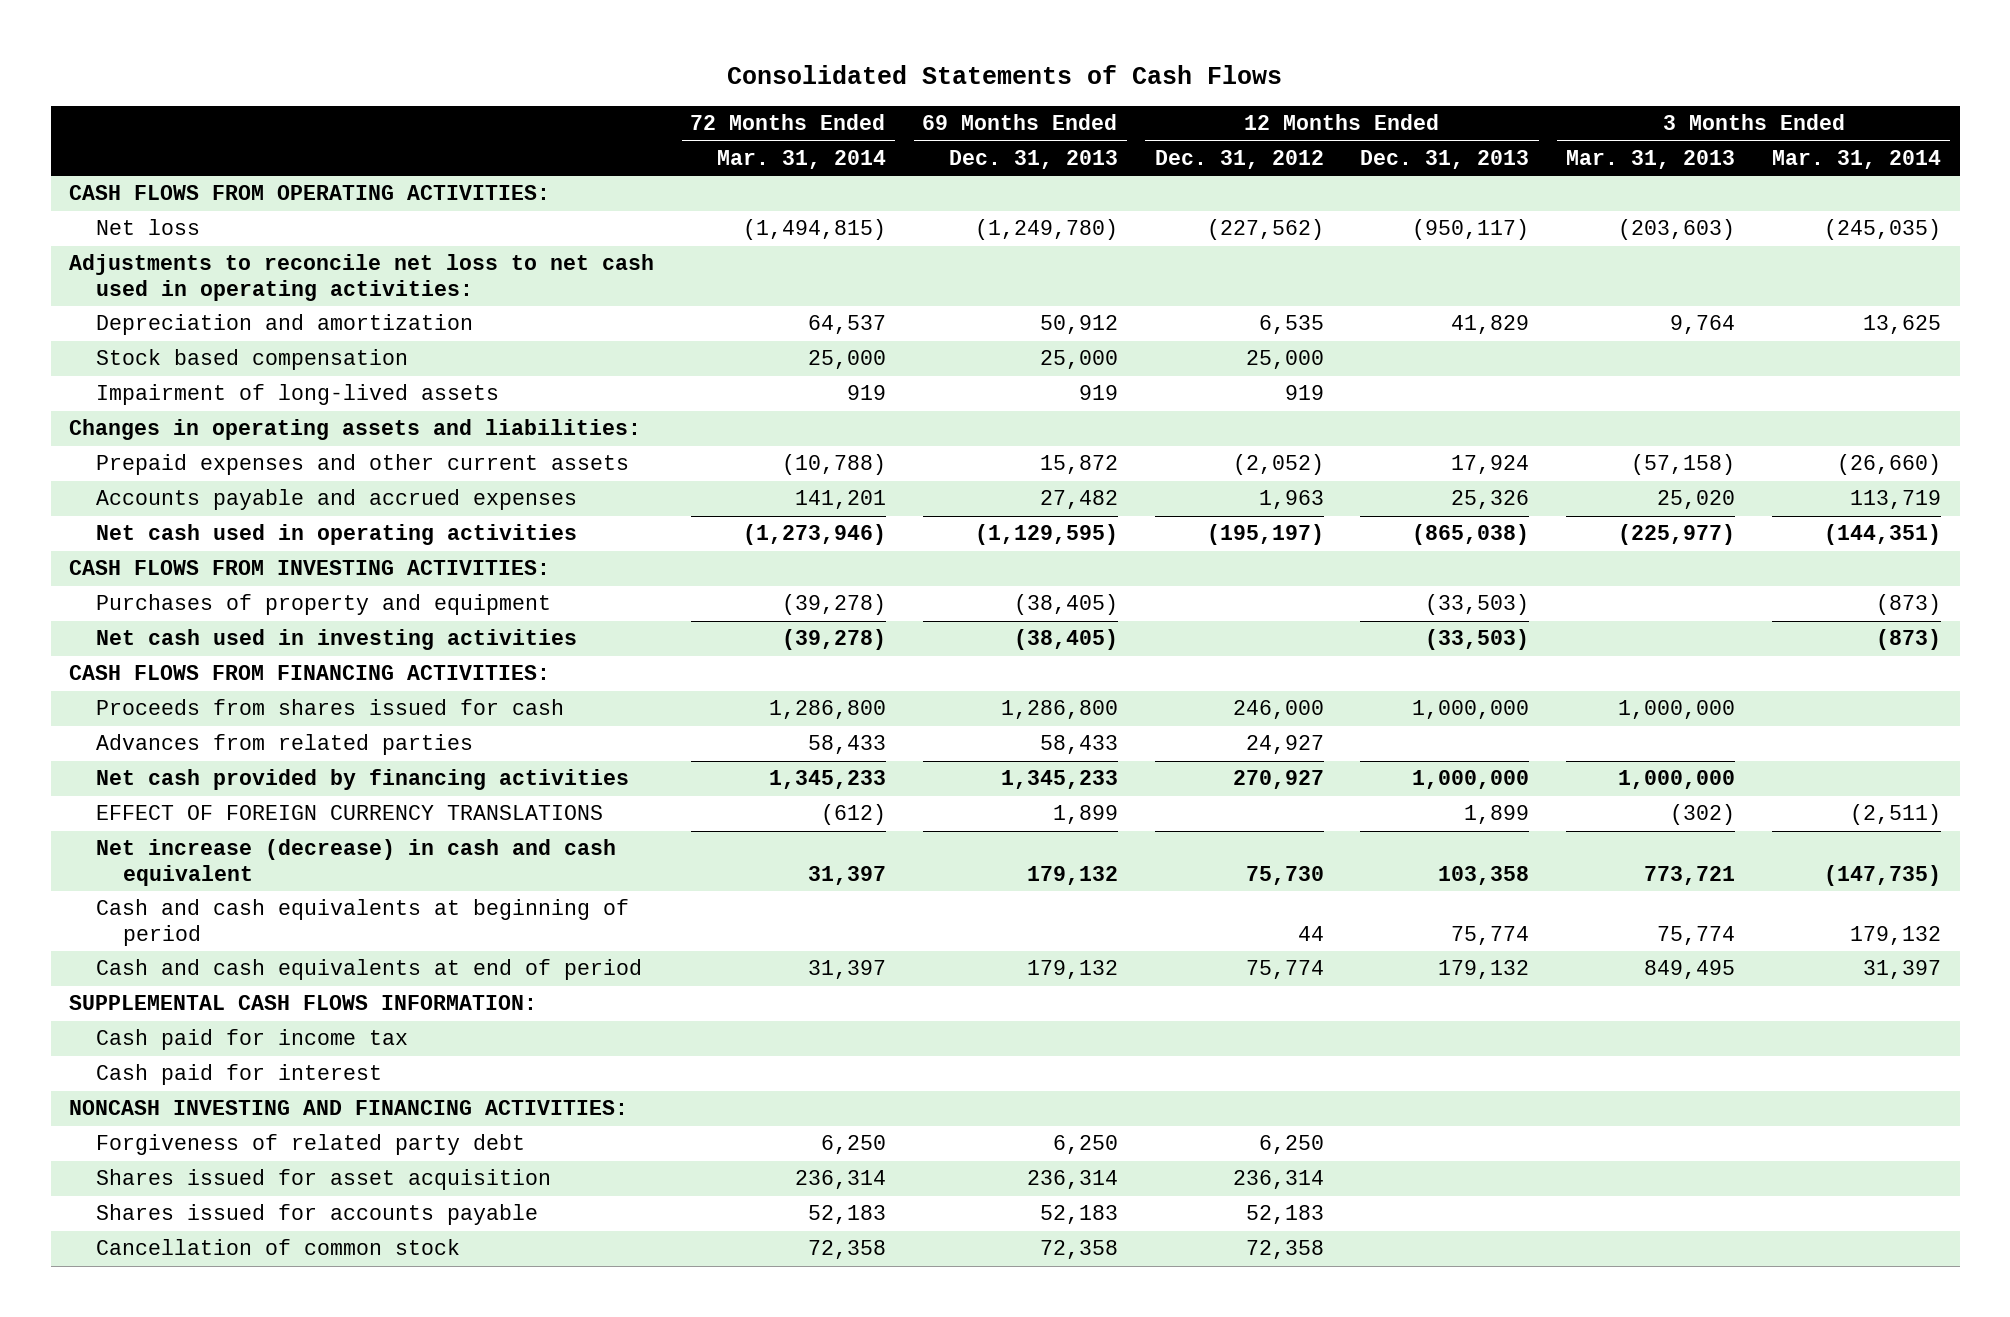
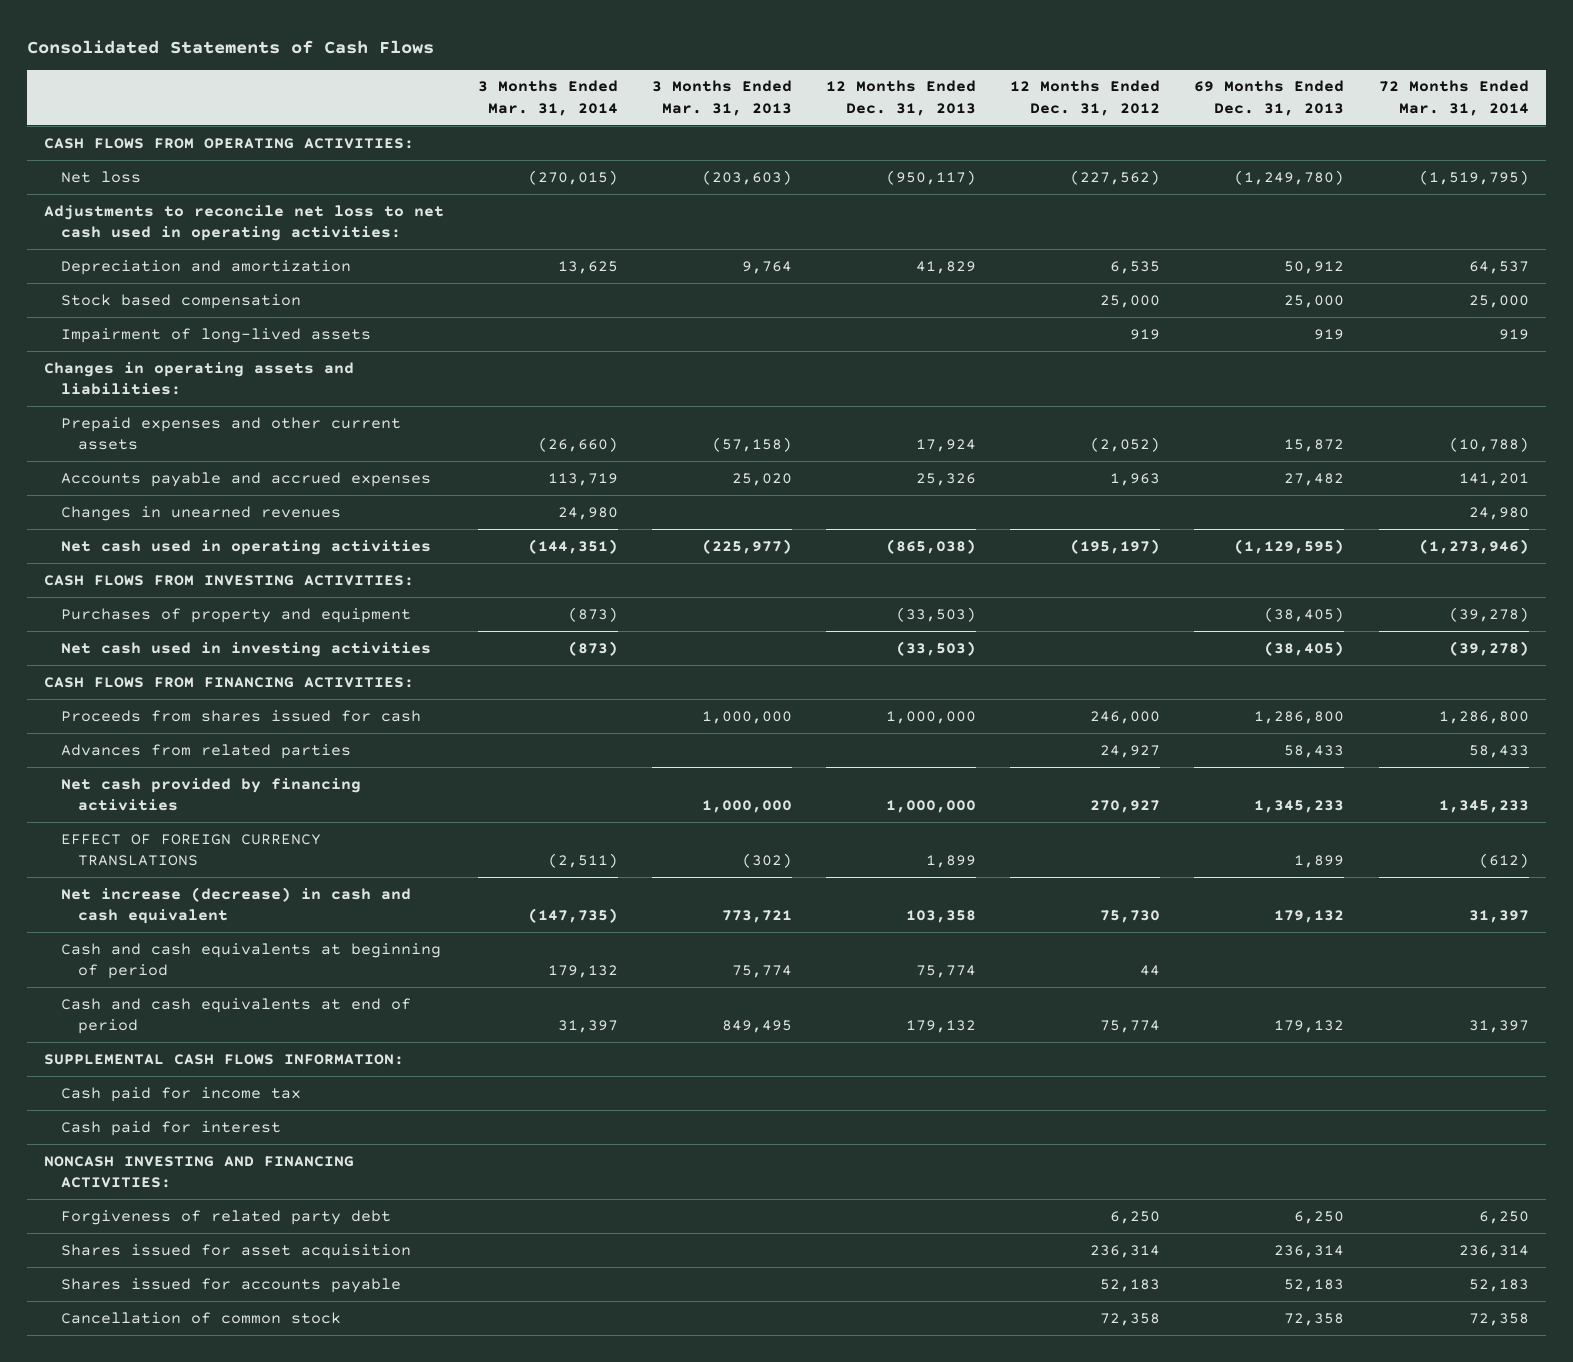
- | 72 Months Ended Mar. 31, 2014 | 69 Months Ended Dec. 31, 2013 | 12 Months Ended Dec. 31, 2012 | 12 Months Ended Dec. 31, 2013 | 3 Months Ended Mar. 31, 2013 | 3 Months Ended Mar. 31, 2014
+ | 3 Months Ended Mar. 31, 2014 | 3 Months Ended Mar. 31, 2013 | 12 Months Ended Dec. 31, 2013 | 12 Months Ended Dec. 31, 2012 | 69 Months Ended Dec. 31, 2013 | 72 Months Ended Mar. 31, 2014
- Net loss | (1,494,815) | (1,249,780) | (227,562) | (950,117) | (203,603) | (245,035)
+ Net loss | (270,015) | (203,603) | (950,117) | (227,562) | (1,249,780) | (1,519,795)
+ Changes in unearned revenues | 24,980 | | | | | 24,980

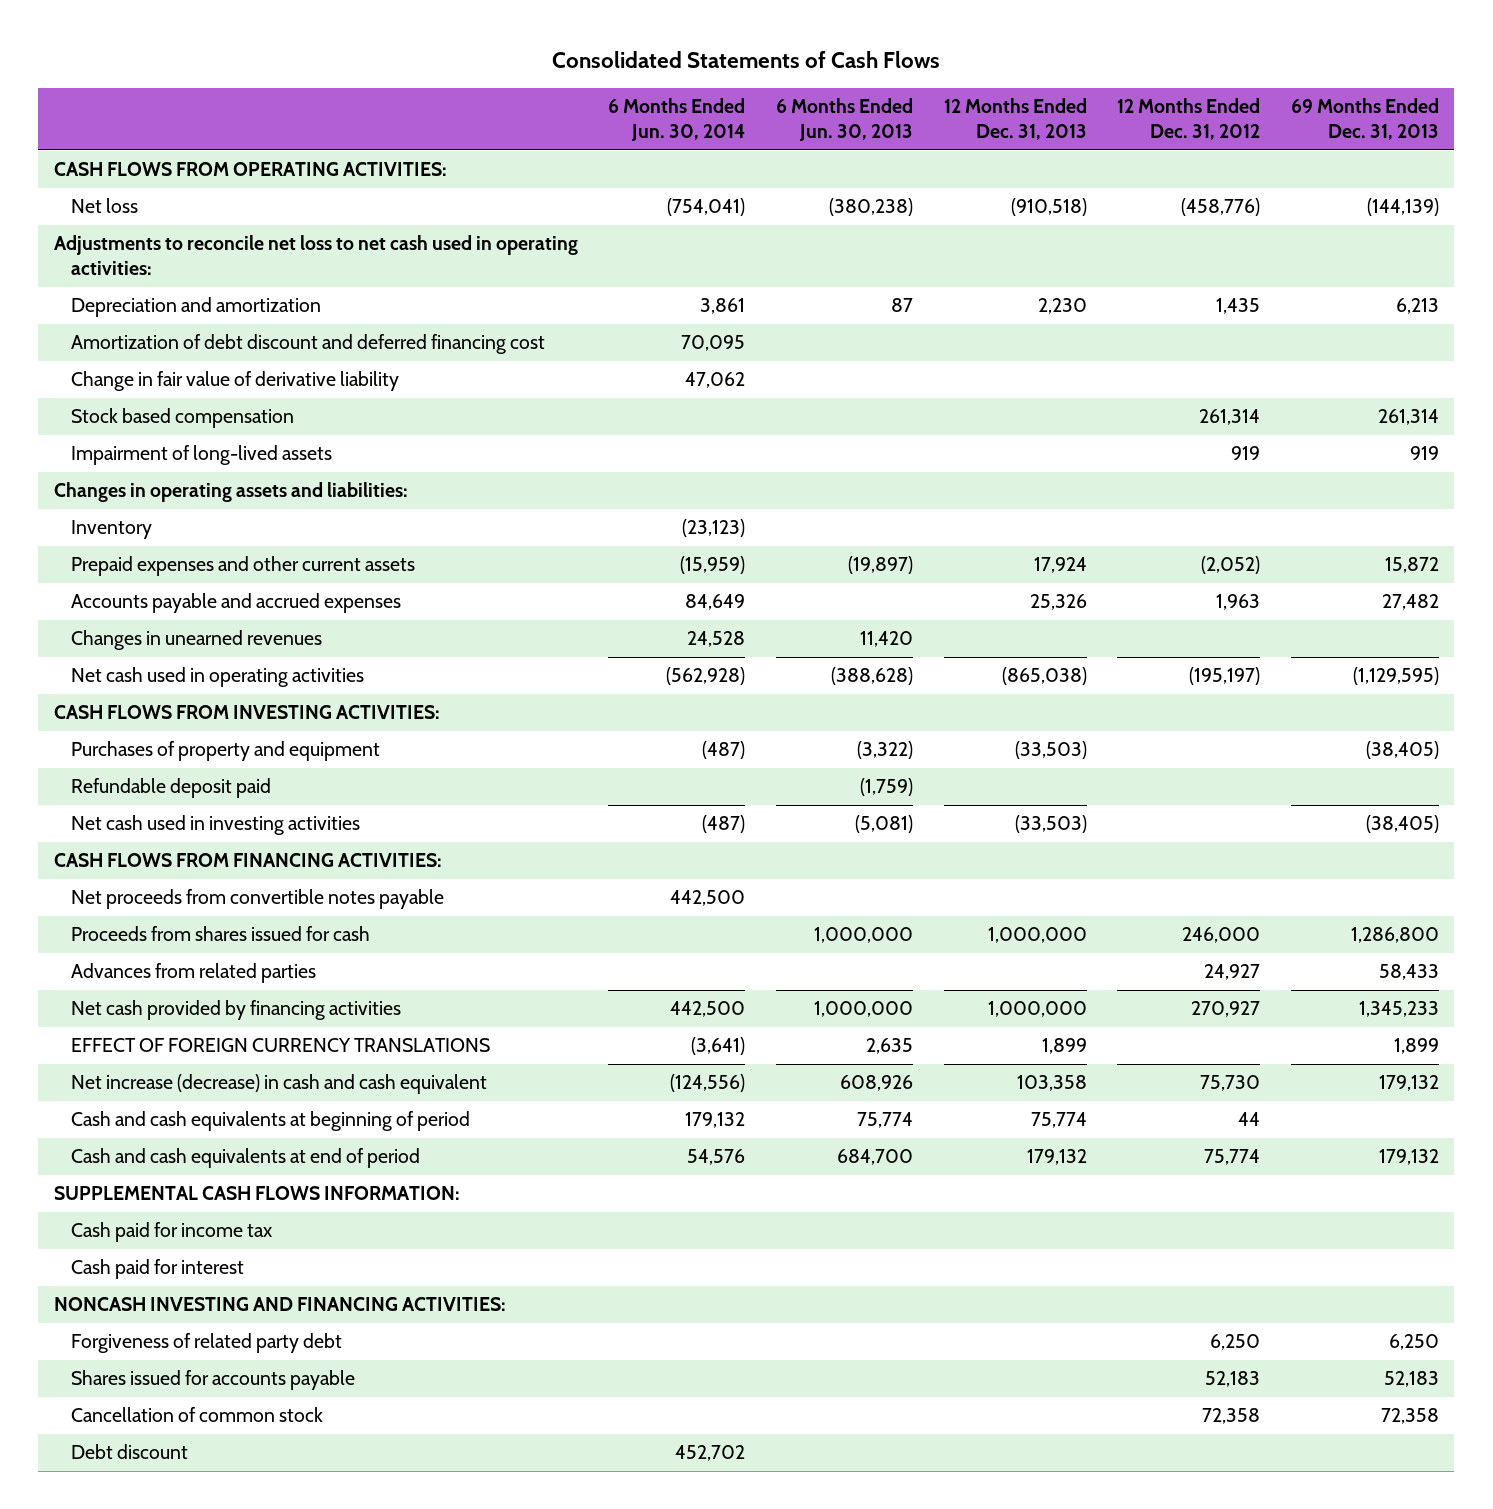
- | 3 Months Ended Mar. 31, 2014 | 3 Months Ended Mar. 31, 2013 | 12 Months Ended Dec. 31, 2013 | 12 Months Ended Dec. 31, 2012 | 69 Months Ended Dec. 31, 2013 | 72 Months Ended Mar. 31, 2014
+ | 6 Months Ended Jun. 30, 2014 | 6 Months Ended Jun. 30, 2013 | 12 Months Ended Dec. 31, 2013 | 12 Months Ended Dec. 31, 2012 | 69 Months Ended Dec. 31, 2013
- Net loss | (270,015) | (203,603) | (950,117) | (227,562) | (1,249,780) | (1,519,795)
+ Net loss | (754,041) | (380,238) | (910,518) | (458,776) | (144,139)
- Depreciation and amortization | 13,625 | 9,764 | 41,829 | 6,535 | 50,912 | 64,537
- Stock based compensation | | | | 25,000 | 25,000 | 25,000
+ Depreciation and amortization | 3,861 | 87 | 2,230 | 1,435 | 6,213
+ Amortization of debt discount and deferred financing cost | 70,095 | | | |
+ Change in fair value of derivative liability | 47,062 | | | |
+ Stock based compensation | | | | 261,314 | 261,314
+ Inventory | (23,123) | | | |
+ Refundable deposit paid | | (1,759) | | |
+ Net proceeds from convertible notes payable | 442,500 | | | |
- Shares issued for asset acquisition | | | | 236,314 | 236,314 | 236,314
+ Debt discount | 452,702 | | | |

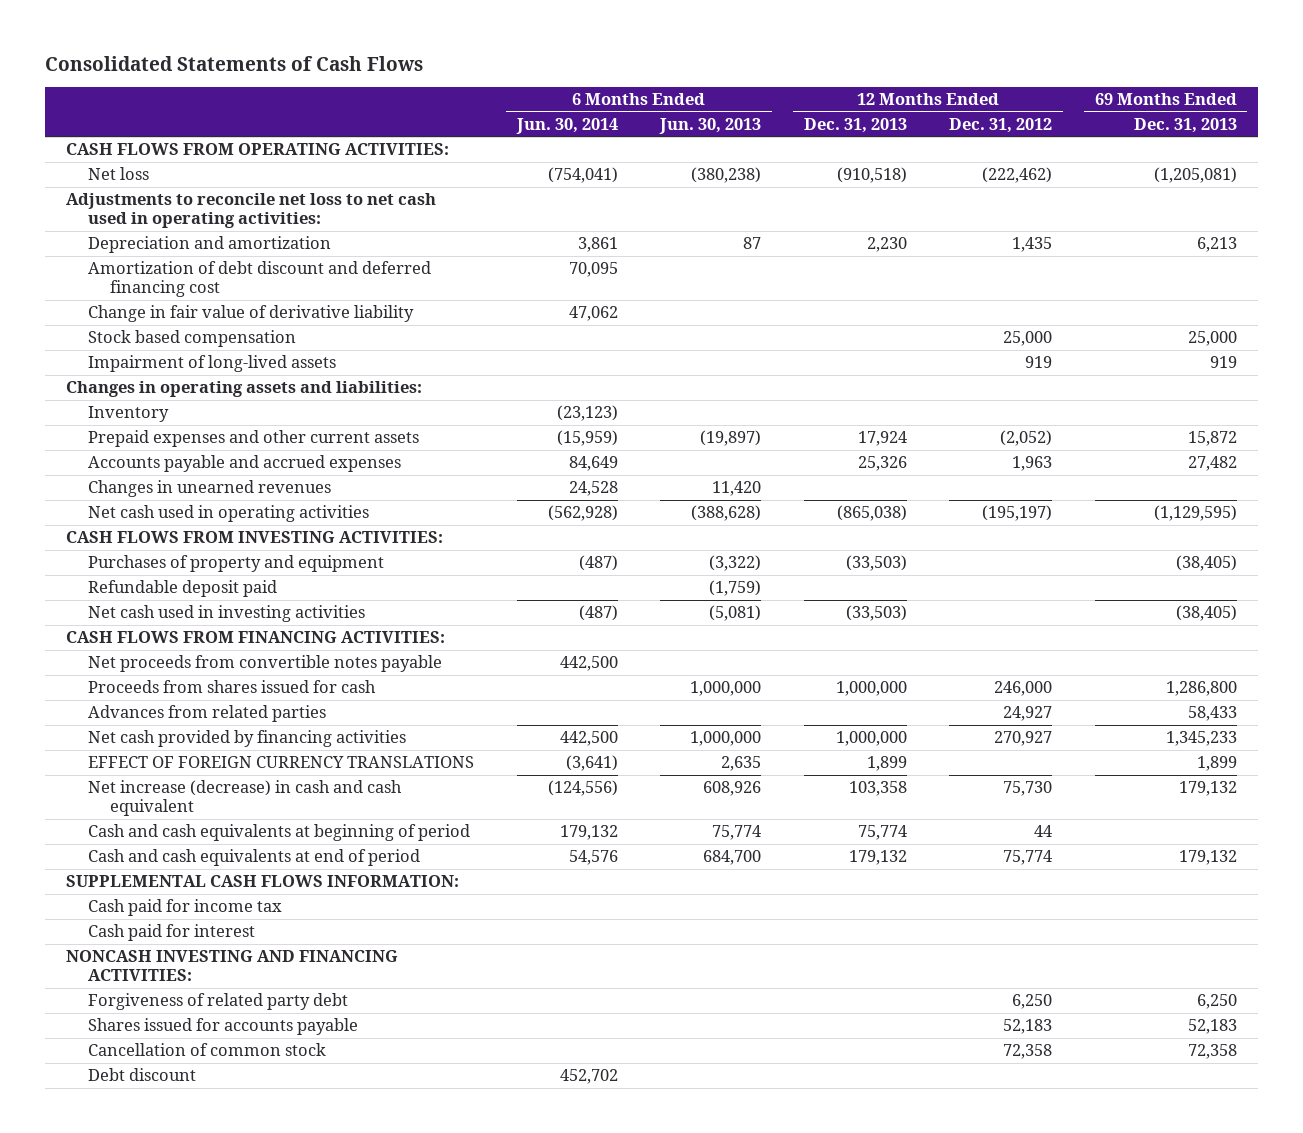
- Net loss | (754,041) | (380,238) | (910,518) | (458,776) | (144,139)
+ Net loss | (754,041) | (380,238) | (910,518) | (222,462) | (1,205,081)
- Stock based compensation | | | | 261,314 | 261,314
+ Stock based compensation | | | | 25,000 | 25,000

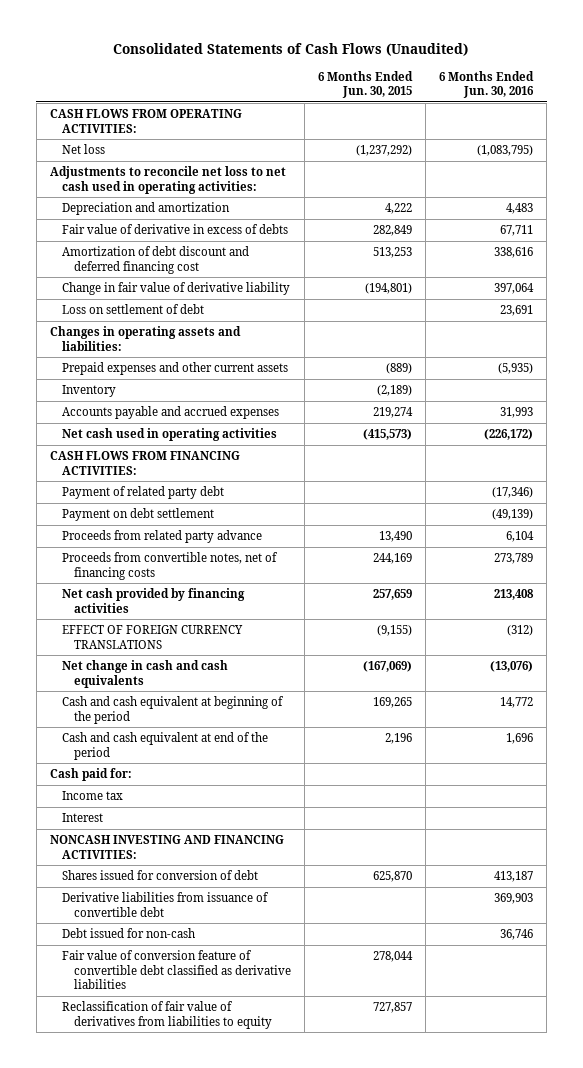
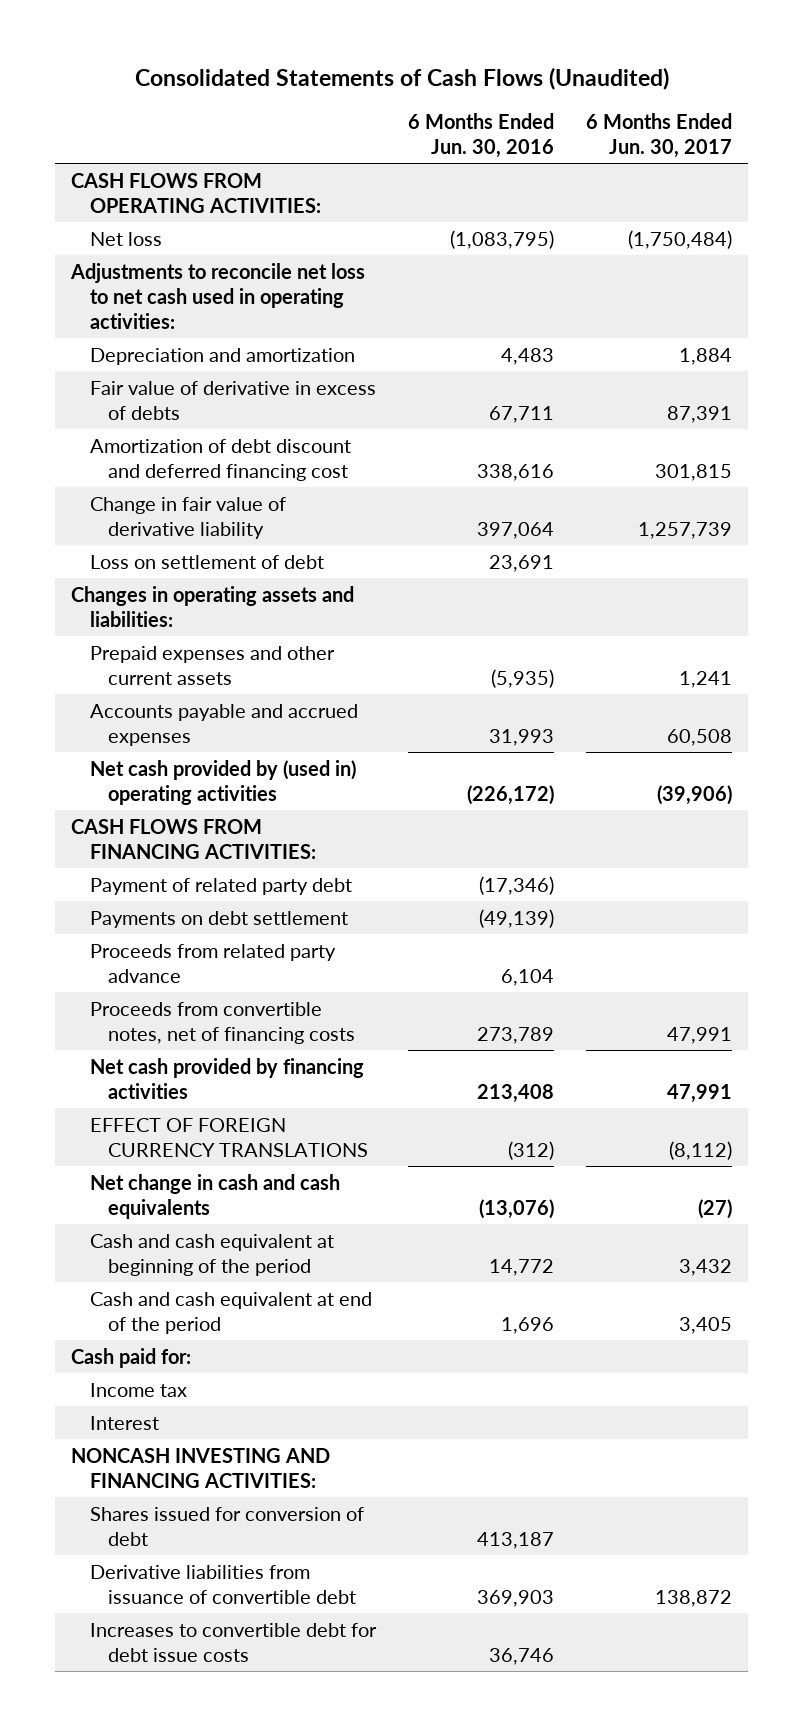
- | 6 Months Ended Jun. 30, 2015 | 6 Months Ended Jun. 30, 2016
+ | 6 Months Ended Jun. 30, 2016 | 6 Months Ended Jun. 30, 2017
- Inventory | (2,189) |
- Net cash used in operating activities | (415,573) | (226,172)
+ Net cash provided by (used in) operating activities | (226,172) | (39,906)
- Payment on debt settlement | | (49,139)
+ Payments on debt settlement | (49,139) |
- Debt issued for non-cash | | 36,746
- Fair value of conversion feature of convertible debt classified as derivative liabilities | 278,044 |
- Reclassification of fair value of derivatives from liabilities to equity | 727,857 |
+ Increases to convertible debt for debt issue costs | 36,746 |

